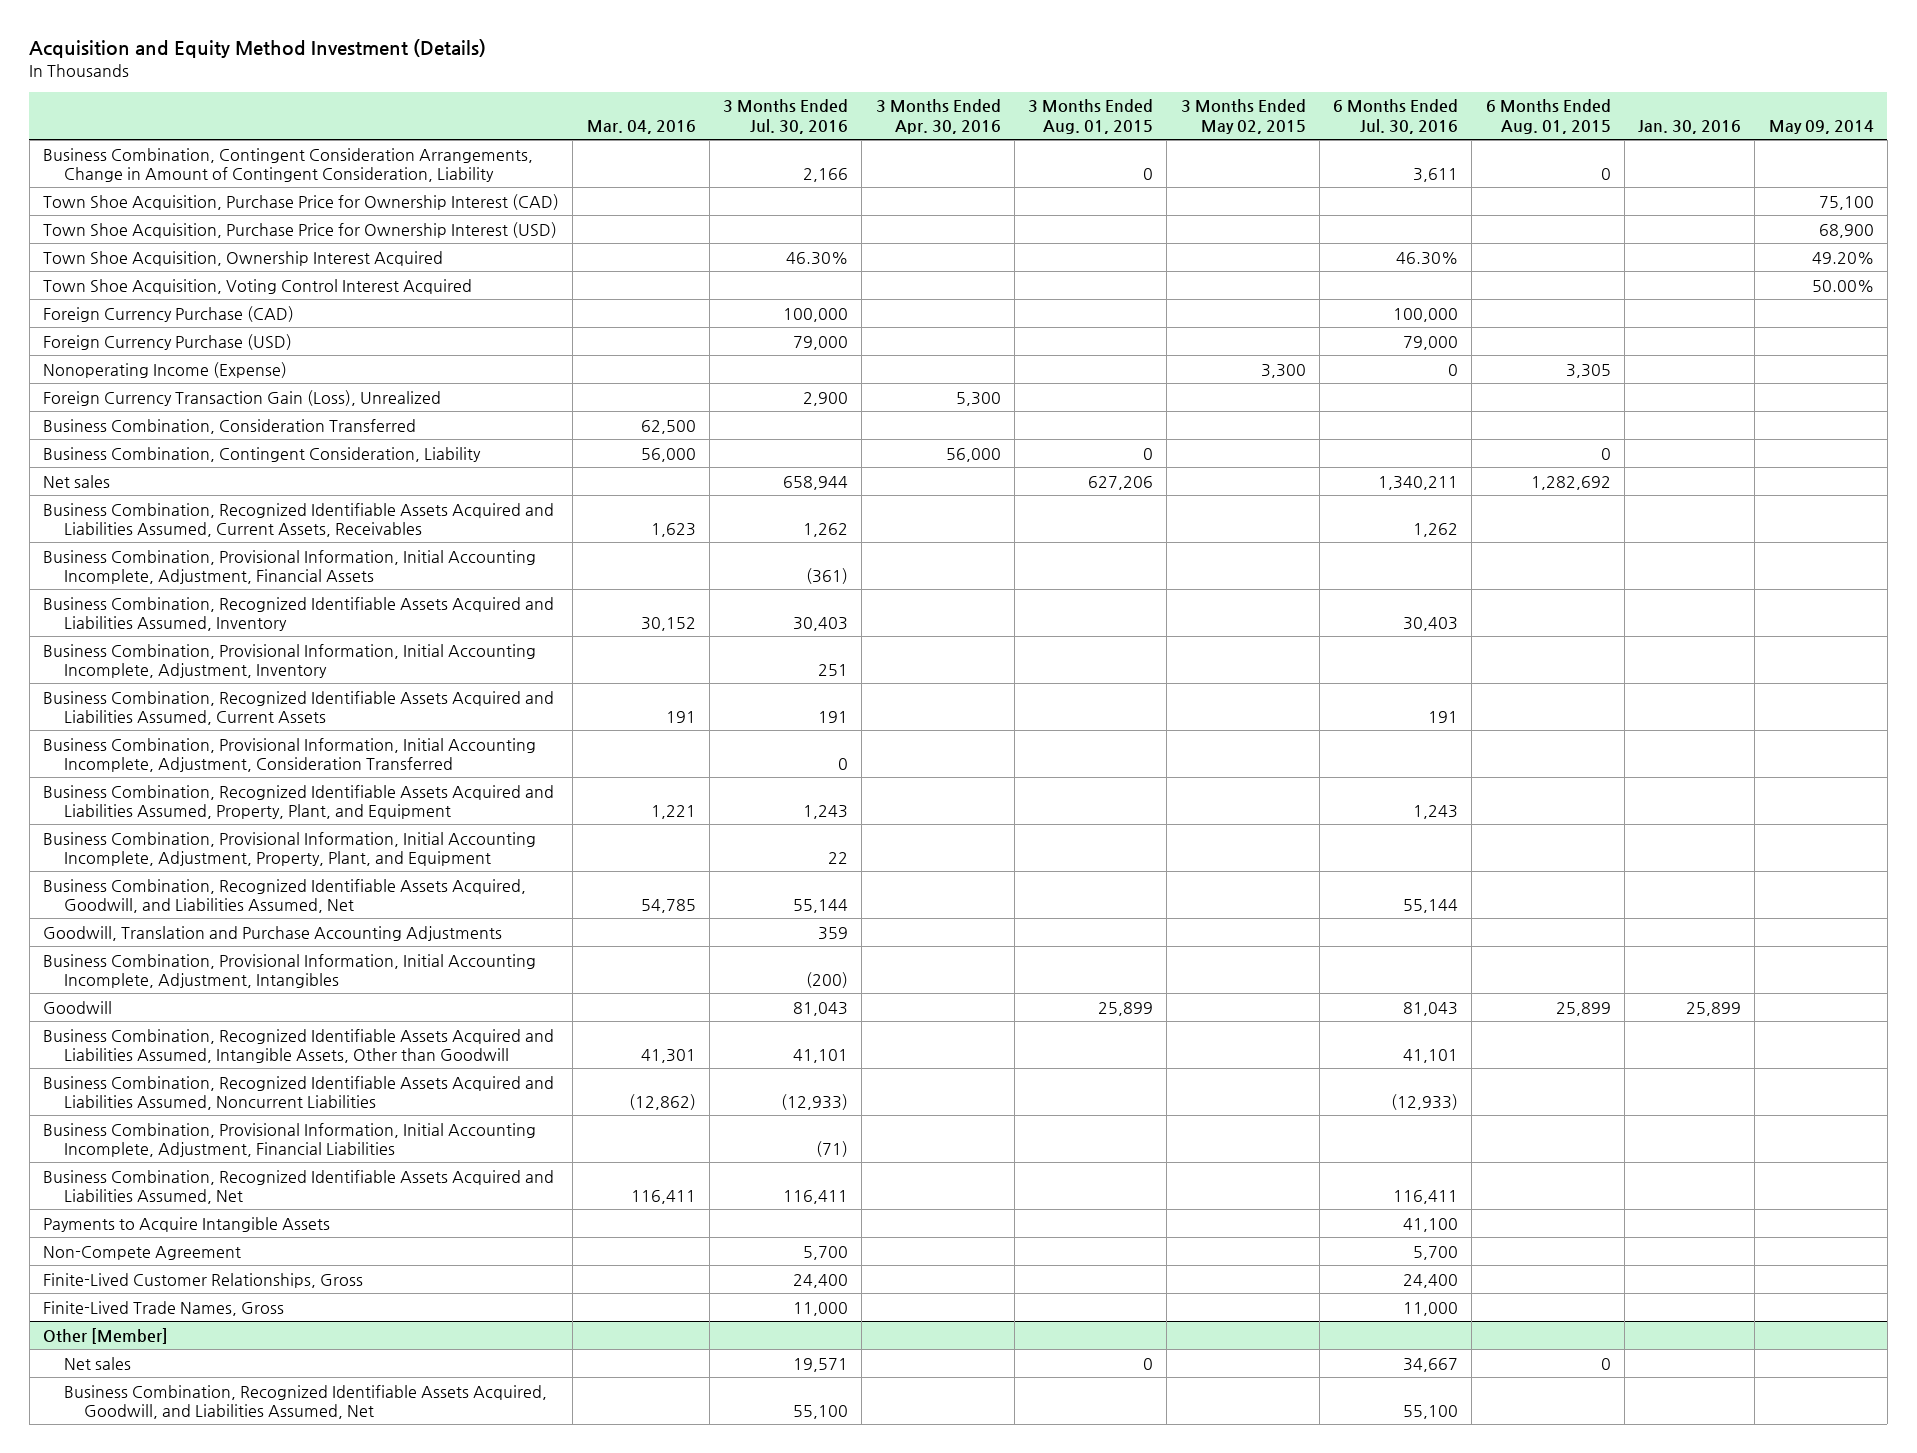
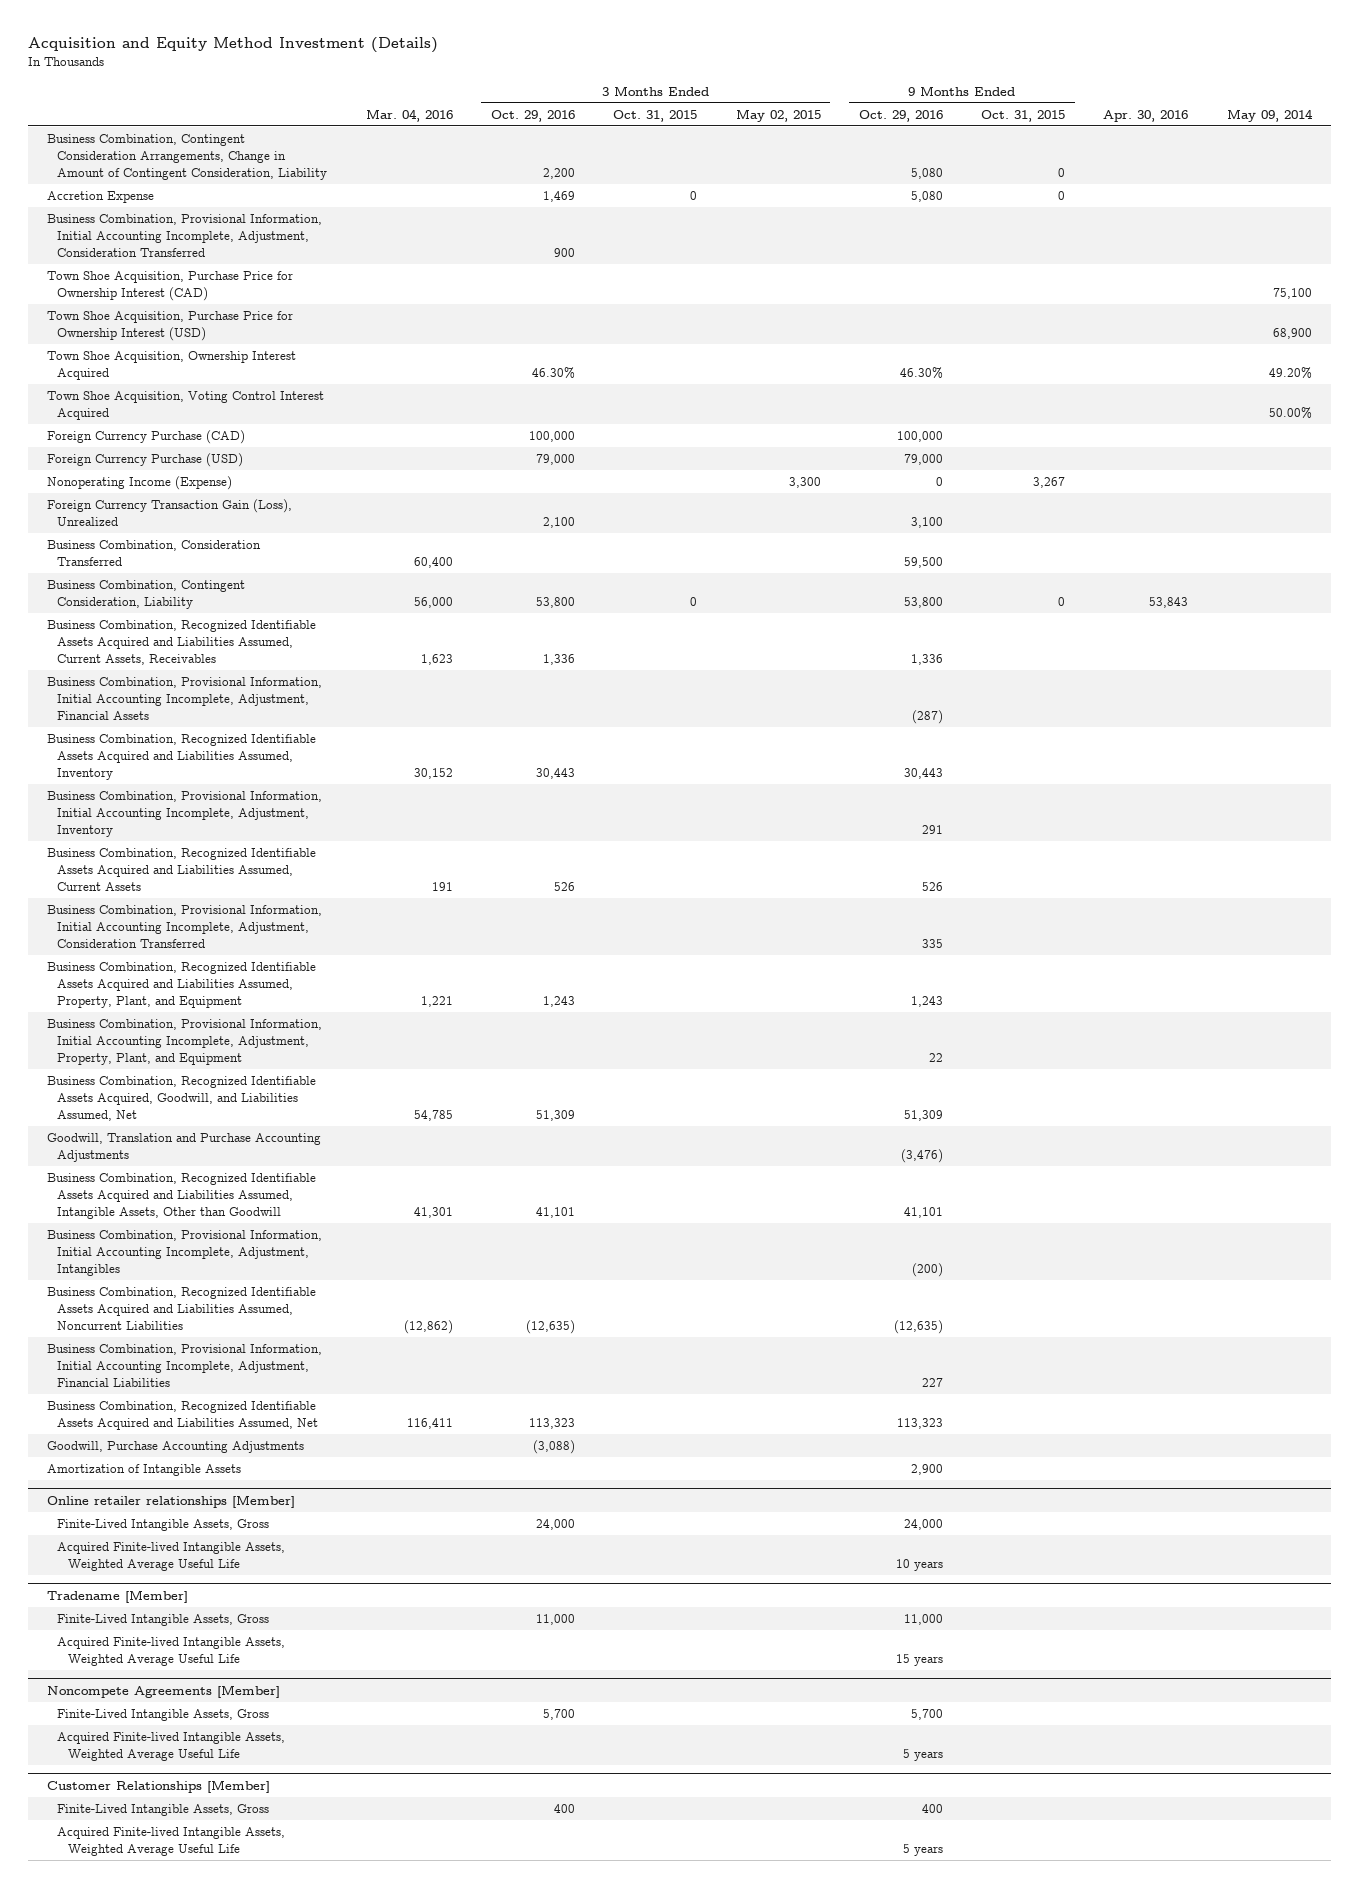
- | Mar. 04, 2016 | 3 Months Ended Jul. 30, 2016 | 3 Months Ended Apr. 30, 2016 | 3 Months Ended Aug. 01, 2015 | 3 Months Ended May 02, 2015 | 6 Months Ended Jul. 30, 2016 | 6 Months Ended Aug. 01, 2015 | Jan. 30, 2016 | May 09, 2014
+ | Mar. 04, 2016 | 3 Months Ended Oct. 29, 2016 | 3 Months Ended Oct. 31, 2015 | 3 Months Ended May 02, 2015 | 9 Months Ended Oct. 29, 2016 | 9 Months Ended Oct. 31, 2015 | Apr. 30, 2016 | May 09, 2014
+ Accretion Expense | | 1,469 | 0 | | 5,080 | 0 | |
+ Business Combination, Provisional Information, Initial Accounting Incomplete, Adjustment, Consideration Transferred | | 900 | | | | | |
- Business Combination, Consideration Transferred | 62,500 | | | | | | | |
+ Business Combination, Consideration Transferred | 60,400 | | | | 59,500 | | |
- Net sales | | 658,944 | | 627,206 | | 1,340,211 | 1,282,692 | |
- Goodwill | | 81,043 | | 25,899 | | 81,043 | 25,899 | 25,899 |
moved down: Business Combination, Provisional Information, Initial Accounting Incomplete, Adjustment, Intangibles | | | | | (200) | | |
- Payments to Acquire Intangible Assets | | | | | | 41,100 | | |
- Non-Compete Agreement | | 5,700 | | | | 5,700 | | |
- Finite-Lived Customer Relationships, Gross | | 24,400 | | | | 24,400 | | |
- Finite-Lived Trade Names, Gross | | 11,000 | | | | 11,000 | | |
- Other [Member]
- Net sales | | 19,571 | | 0 | | 34,667 | 0 | |
- Business Combination, Recognized Identifiable Assets Acquired, Goodwill, and Liabilities Assumed, Net | | 55,100 | | | | 55,100 | | |
+ Goodwill, Purchase Accounting Adjustments | | (3,088) | | | | | |
+ Amortization of Intangible Assets | | | | | 2,900 | | |
+ Online retailer relationships [Member]
+ Finite-Lived Intangible Assets, Gross | | 24,000 | | | 24,000 | | |
+ Acquired Finite-lived Intangible Assets, Weighted Average Useful Life | | | | | 10 years | | |
+ Tradename [Member]
+ Finite-Lived Intangible Assets, Gross | | 11,000 | | | 11,000 | | |
+ Acquired Finite-lived Intangible Assets, Weighted Average Useful Life | | | | | 15 years | | |
+ Noncompete Agreements [Member]
+ Finite-Lived Intangible Assets, Gross | | 5,700 | | | 5,700 | | |
+ Acquired Finite-lived Intangible Assets, Weighted Average Useful Life | | | | | 5 years | | |
+ Customer Relationships [Member]
+ Finite-Lived Intangible Assets, Gross | | 400 | | | 400 | | |
+ Acquired Finite-lived Intangible Assets, Weighted Average Useful Life | | | | | 5 years | | |

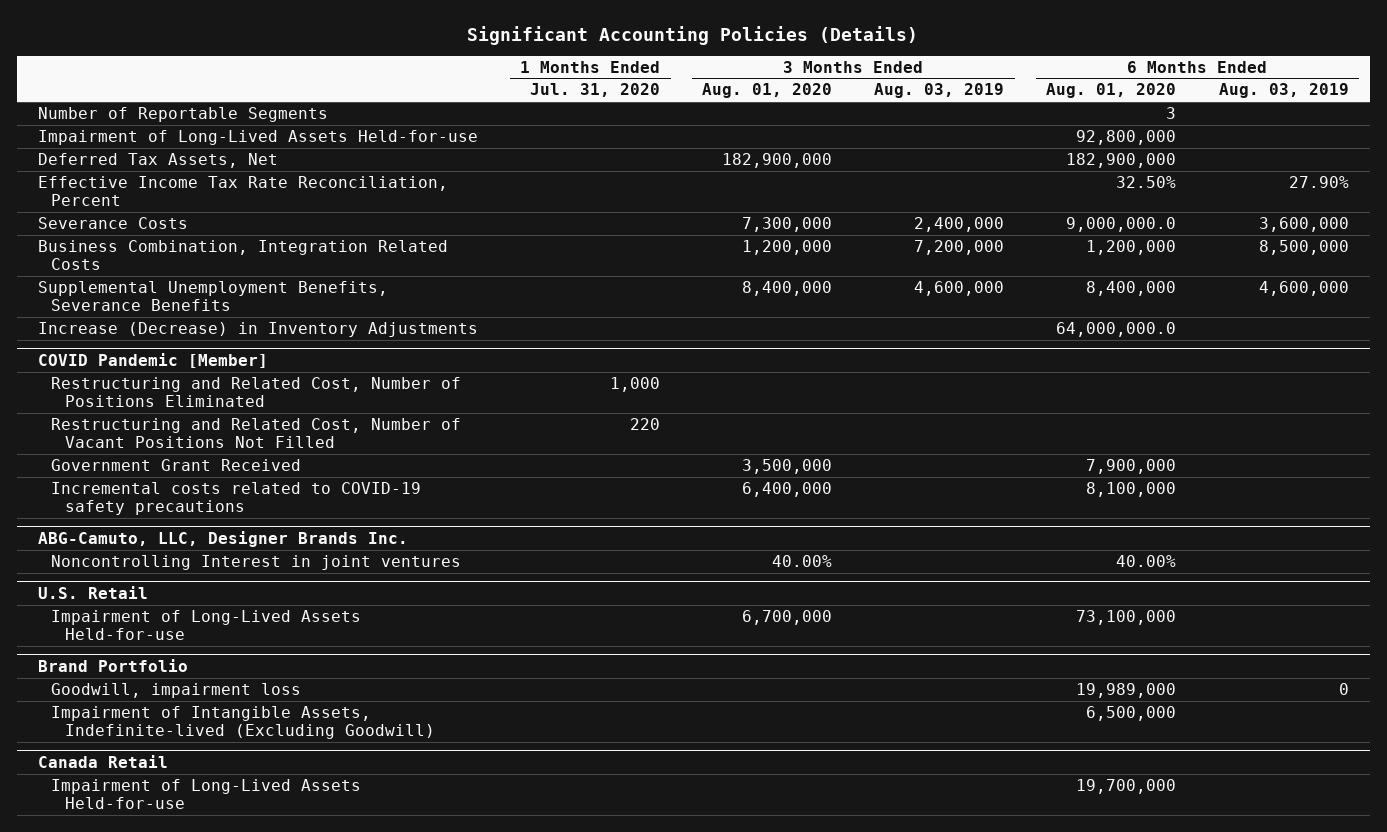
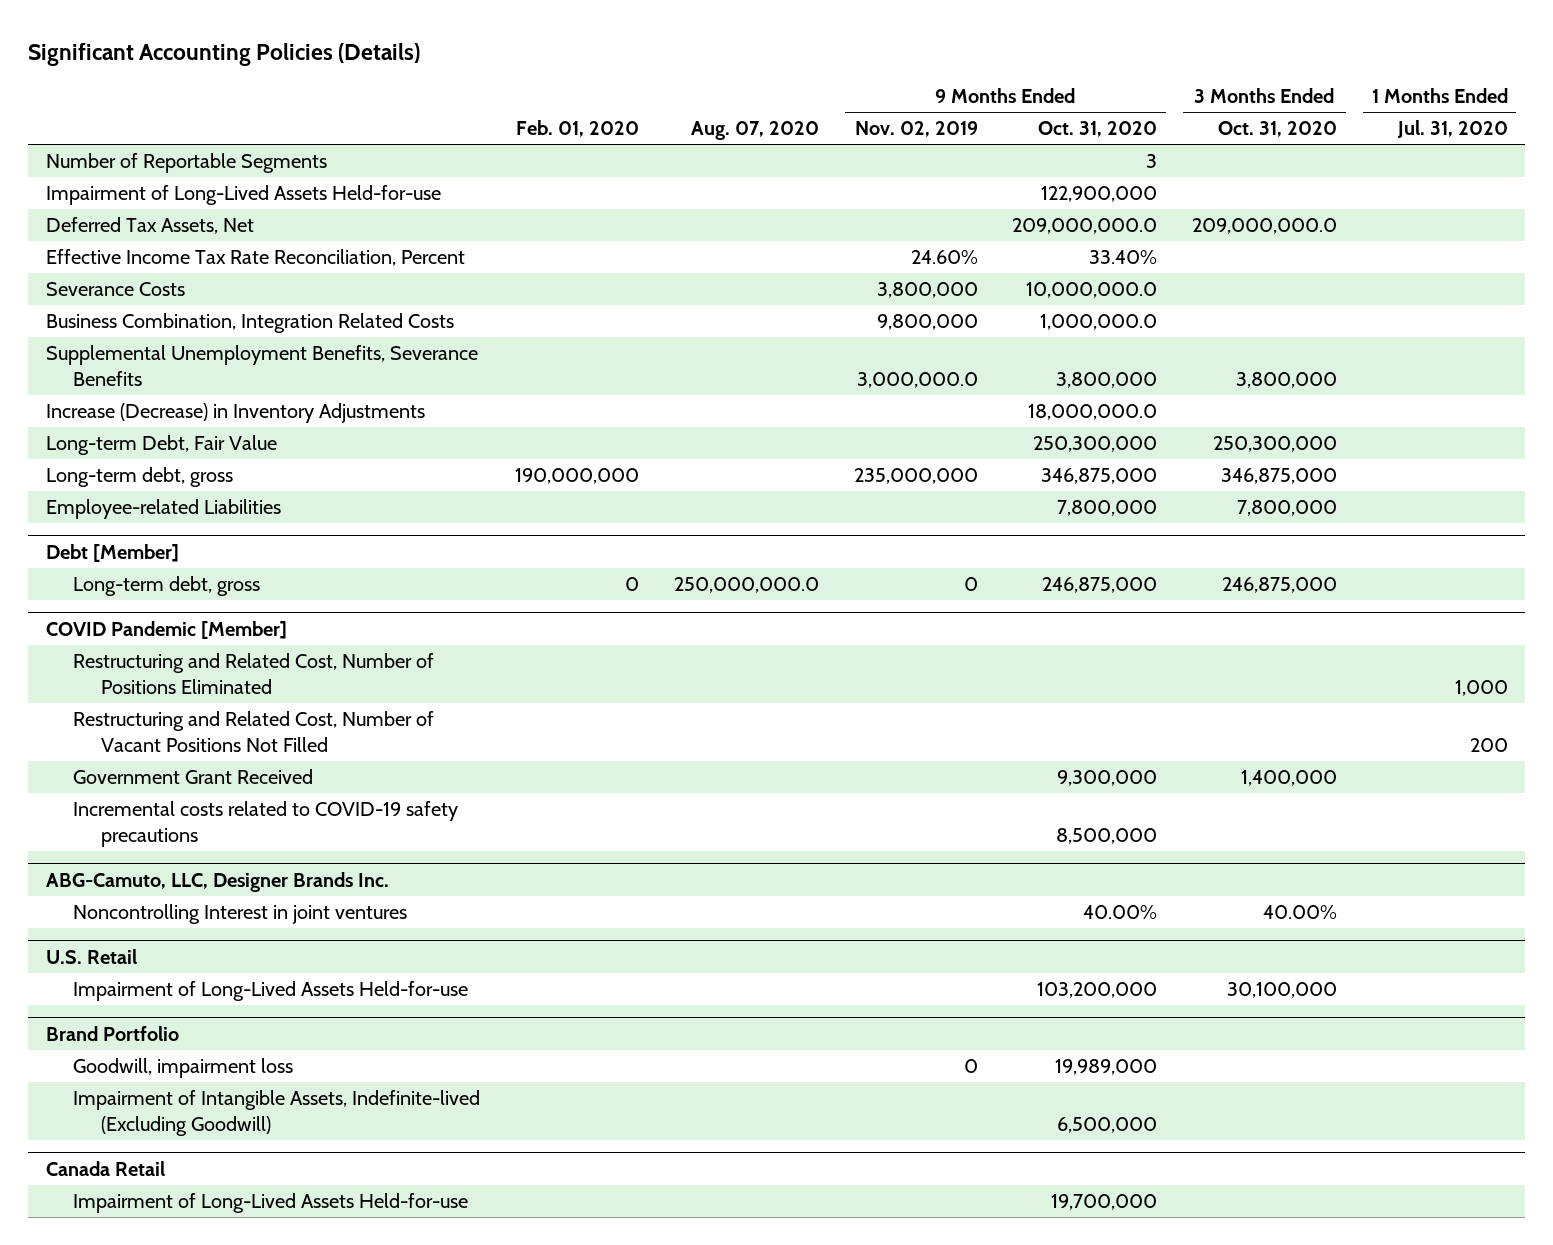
- | 1 Months Ended Jul. 31, 2020 | 3 Months Ended Aug. 01, 2020 | 3 Months Ended Aug. 03, 2019 | 6 Months Ended Aug. 01, 2020 | 6 Months Ended Aug. 03, 2019
+ | Feb. 01, 2020 | Aug. 07, 2020 | 9 Months Ended Nov. 02, 2019 | 9 Months Ended Oct. 31, 2020 | 3 Months Ended Oct. 31, 2020 | 1 Months Ended Jul. 31, 2020
+ Long-term Debt, Fair Value | | | | 250,300,000 | 250,300,000 |
+ Long-term debt, gross | 190,000,000 | | 235,000,000 | 346,875,000 | 346,875,000 |
+ Employee-related Liabilities | | | | 7,800,000 | 7,800,000 |
+ Debt [Member]
+ Long-term debt, gross | 0 | 250,000,000.0 | 0 | 246,875,000 | 246,875,000 |
@ COVID Pandemic [Member]
- Restructuring and Related Cost, Number of Vacant Positions Not Filled | 220 | | | |
+ Restructuring and Related Cost, Number of Vacant Positions Not Filled | | | | | | 200

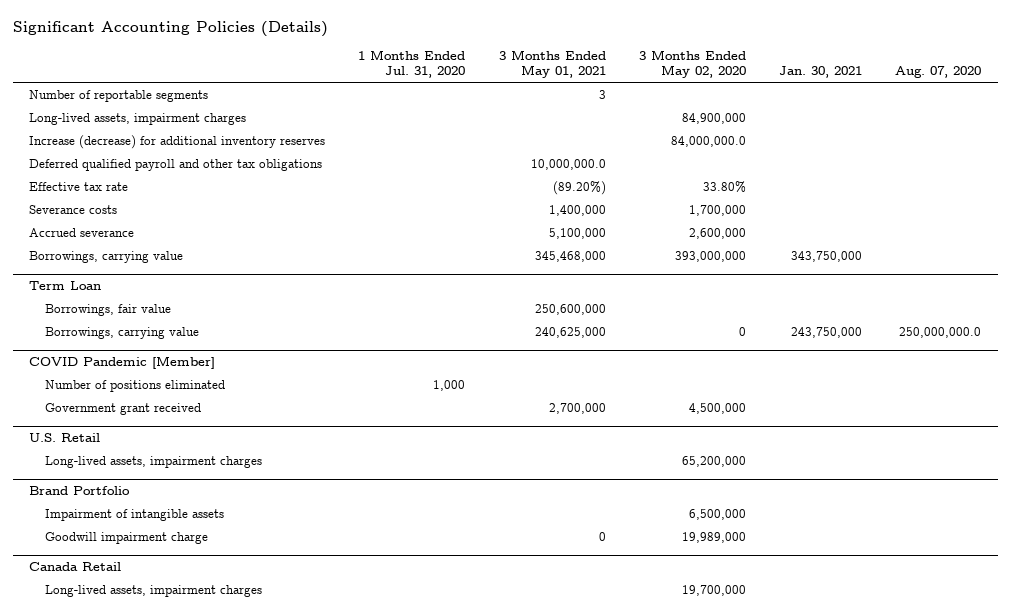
- | Feb. 01, 2020 | Aug. 07, 2020 | 9 Months Ended Nov. 02, 2019 | 9 Months Ended Oct. 31, 2020 | 3 Months Ended Oct. 31, 2020 | 1 Months Ended Jul. 31, 2020
+ | 1 Months Ended Jul. 31, 2020 | 3 Months Ended May 01, 2021 | 3 Months Ended May 02, 2020 | Jan. 30, 2021 | Aug. 07, 2020
- Number of Reportable Segments | | | | 3 | |
- Impairment of Long-Lived Assets Held-for-use | | | | 122,900,000 | |
- Deferred Tax Assets, Net | | | | 209,000,000.0 | 209,000,000.0 |
- Effective Income Tax Rate Reconciliation, Percent | | | 24.60% | 33.40% | |
- Severance Costs | | | 3,800,000 | 10,000,000.0 | |
- Business Combination, Integration Related Costs | | | 9,800,000 | 1,000,000.0 | |
- Supplemental Unemployment Benefits, Severance Benefits | | | 3,000,000.0 | 3,800,000 | 3,800,000 |
- Increase (Decrease) in Inventory Adjustments | | | | 18,000,000.0 | |
- Long-term Debt, Fair Value | | | | 250,300,000 | 250,300,000 |
- Long-term debt, gross | 190,000,000 | | 235,000,000 | 346,875,000 | 346,875,000 |
- Employee-related Liabilities | | | | 7,800,000 | 7,800,000 |
- Debt [Member]
- Long-term debt, gross | 0 | 250,000,000.0 | 0 | 246,875,000 | 246,875,000 |
+ Number of reportable segments | | 3 | | |
+ Long-lived assets, impairment charges | | | 84,900,000 | |
+ Increase (decrease) for additional inventory reserves | | | 84,000,000.0 | |
+ Deferred qualified payroll and other tax obligations | | 10,000,000.0 | | |
+ Effective tax rate | | (89.20%) | 33.80% | |
+ Severance costs | | 1,400,000 | 1,700,000 | |
+ Accrued severance | | 5,100,000 | 2,600,000 | |
+ Borrowings, carrying value | | 345,468,000 | 393,000,000 | 343,750,000 |
+ Term Loan
+ Borrowings, fair value | | 250,600,000 | | |
+ Borrowings, carrying value | | 240,625,000 | 0 | 243,750,000 | 250,000,000.0
@ COVID Pandemic [Member]
- Restructuring and Related Cost, Number of Positions Eliminated | | | | | | 1,000
- Restructuring and Related Cost, Number of Vacant Positions Not Filled | | | | | | 200
- Government Grant Received | | | | 9,300,000 | 1,400,000 |
- Incremental costs related to COVID-19 safety precautions | | | | 8,500,000 | |
- ABG-Camuto, LLC, Designer Brands Inc.
- Noncontrolling Interest in joint ventures | | | | 40.00% | 40.00% |
@ COVID Pandemic [Member]
+ Number of positions eliminated | 1,000 | | | |
+ Government grant received | | 2,700,000 | 4,500,000 | |
@ U.S. Retail
- Impairment of Long-Lived Assets Held-for-use | | | | 103,200,000 | 30,100,000 |
+ Long-lived assets, impairment charges | | | 65,200,000 | |
@ Brand Portfolio
- Goodwill, impairment loss | | | 0 | 19,989,000 | |
- Impairment of Intangible Assets, Indefinite-lived (Excluding Goodwill) | | | | 6,500,000 | |
+ Impairment of intangible assets | | | 6,500,000 | |
+ Goodwill impairment charge | | 0 | 19,989,000 | |
@ Canada Retail
- Impairment of Long-Lived Assets Held-for-use | | | | 19,700,000 | |
+ Long-lived assets, impairment charges | | | 19,700,000 | |

